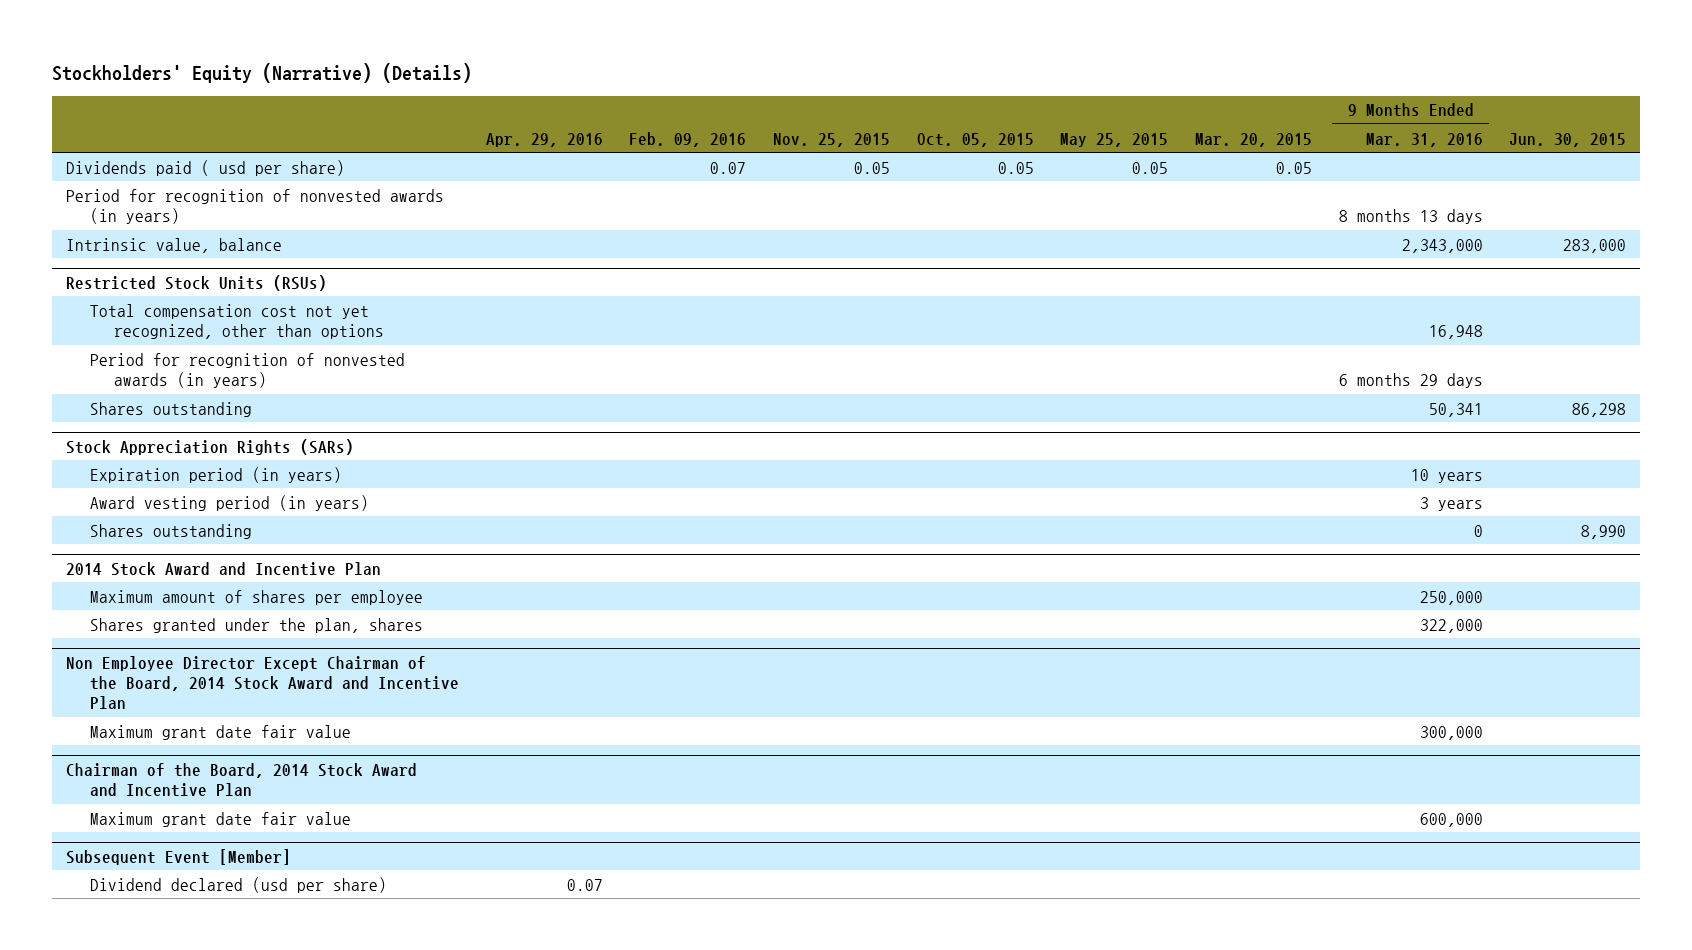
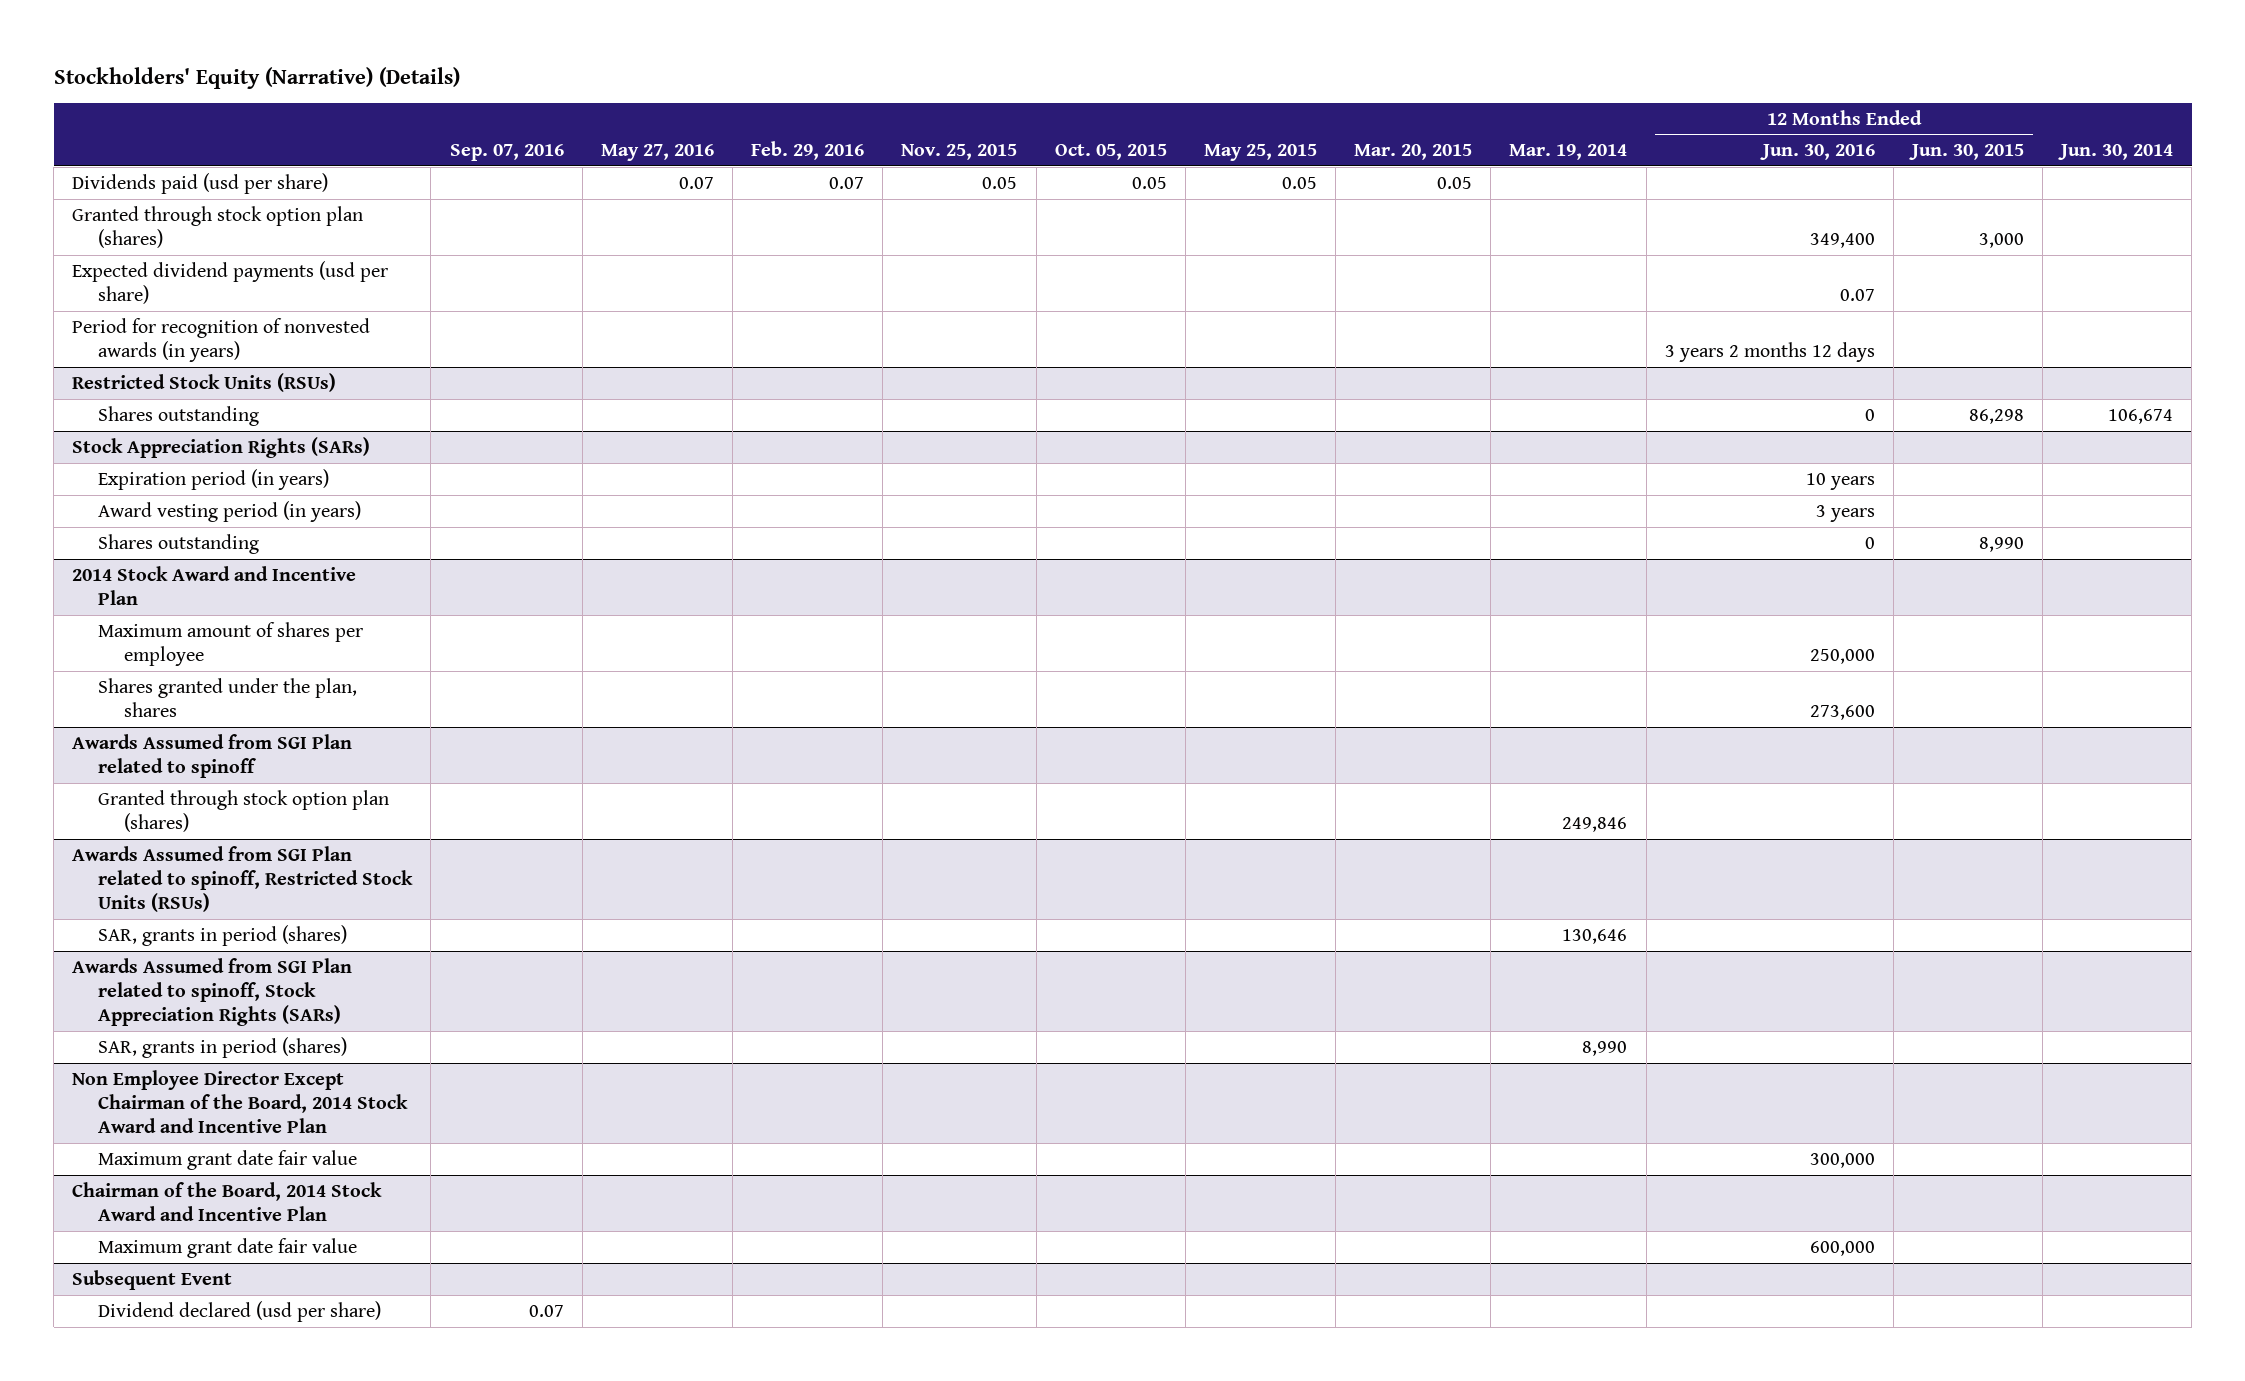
- | Apr. 29, 2016 | Feb. 09, 2016 | Nov. 25, 2015 | Oct. 05, 2015 | May 25, 2015 | Mar. 20, 2015 | 9 Months Ended Mar. 31, 2016 | Jun. 30, 2015
+ | Sep. 07, 2016 | May 27, 2016 | Feb. 29, 2016 | Nov. 25, 2015 | Oct. 05, 2015 | May 25, 2015 | Mar. 20, 2015 | Mar. 19, 2014 | 12 Months Ended Jun. 30, 2016 | 12 Months Ended Jun. 30, 2015 | Jun. 30, 2014
- Dividends paid ( usd per share) | | 0.07 | 0.05 | 0.05 | 0.05 | 0.05 | |
+ Dividends paid (usd per share) | | 0.07 | 0.07 | 0.05 | 0.05 | 0.05 | 0.05 | | | |
+ Granted through stock option plan (shares) | | | | | | | | | 349,400 | 3,000 |
+ Expected dividend payments (usd per share) | | | | | | | | | 0.07 | |
- Intrinsic value, balance | | | | | | | 2,343,000 | 283,000
@ Restricted Stock Units (RSUs)
- Total compensation cost not yet recognized, other than options | | | | | | | 16,948 |
- Period for recognition of nonvested awards (in years) | | | | | | | 6 months 29 days |
+ Awards Assumed from SGI Plan related to spinoff
+ Granted through stock option plan (shares) | | | | | | | | 249,846 | | |
+ Awards Assumed from SGI Plan related to spinoff, Restricted Stock Units (RSUs)
+ SAR, grants in period (shares) | | | | | | | | 130,646 | | |
+ Awards Assumed from SGI Plan related to spinoff, Stock Appreciation Rights (SARs)
+ SAR, grants in period (shares) | | | | | | | | 8,990 | | |
- Subsequent Event [Member]
+ Subsequent Event

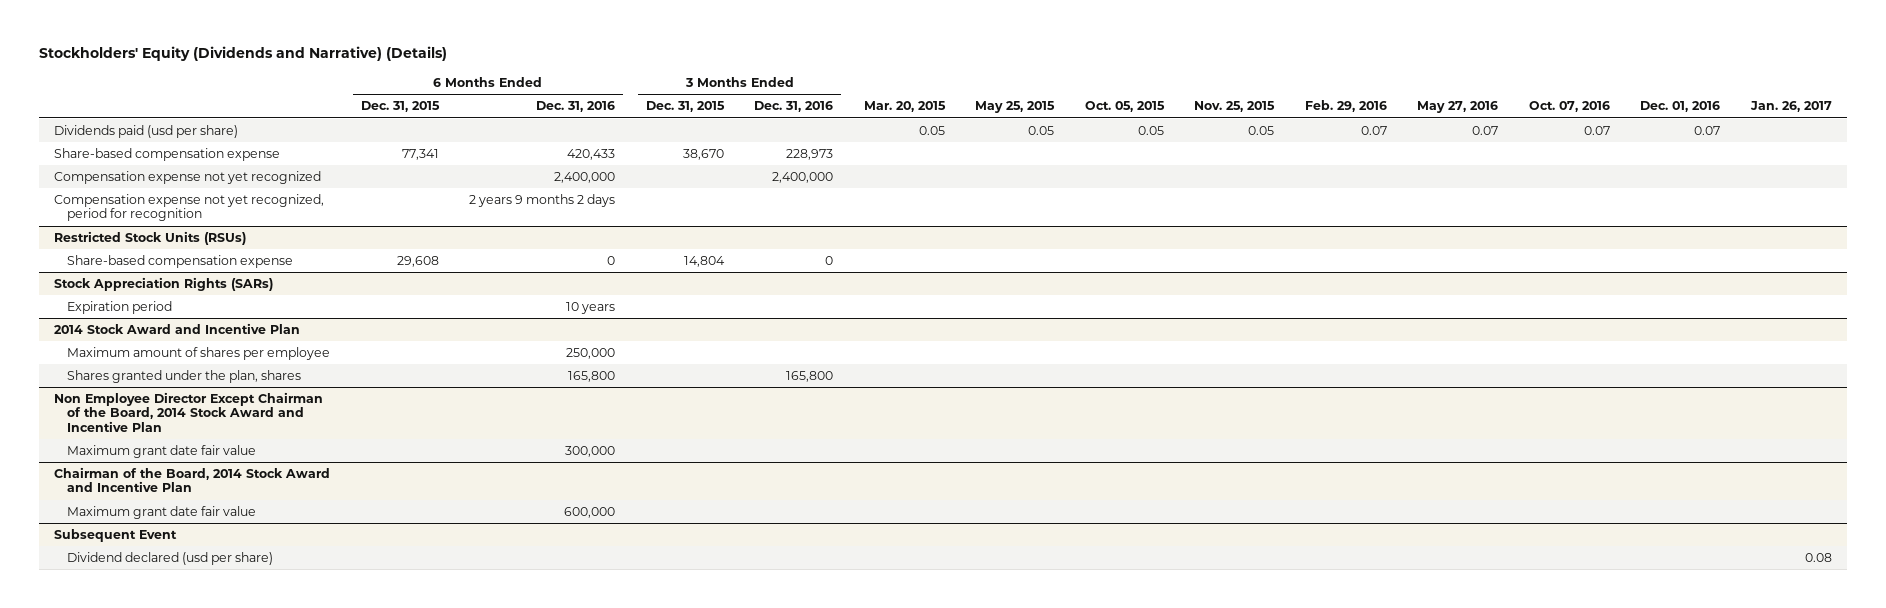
- Stockholders' Equity (Narrative) (Details)
+ Stockholders' Equity (Dividends and Narrative) (Details)
- | Sep. 07, 2016 | May 27, 2016 | Feb. 29, 2016 | Nov. 25, 2015 | Oct. 05, 2015 | May 25, 2015 | Mar. 20, 2015 | Mar. 19, 2014 | 12 Months Ended Jun. 30, 2016 | 12 Months Ended Jun. 30, 2015 | Jun. 30, 2014
+ | 6 Months Ended Dec. 31, 2015 | 6 Months Ended Dec. 31, 2016 | 3 Months Ended Dec. 31, 2015 | 3 Months Ended Dec. 31, 2016 | Mar. 20, 2015 | May 25, 2015 | Oct. 05, 2015 | Nov. 25, 2015 | Feb. 29, 2016 | May 27, 2016 | Oct. 07, 2016 | Dec. 01, 2016 | Jan. 26, 2017
- Granted through stock option plan (shares) | | | | | | | | | 349,400 | 3,000 |
- Expected dividend payments (usd per share) | | | | | | | | | 0.07 | |
- Period for recognition of nonvested awards (in years) | | | | | | | | | 3 years 2 months 12 days | |
+ Share-based compensation expense | 77,341 | 420,433 | 38,670 | 228,973 | | | | | | | | |
+ Compensation expense not yet recognized | | 2,400,000 | | 2,400,000 | | | | | | | | |
+ Compensation expense not yet recognized, period for recognition | | 2 years 9 months 2 days | | | | | | | | | | |
@ Restricted Stock Units (RSUs)
- Shares outstanding | | | | | | | | | 0 | 86,298 | 106,674
+ Share-based compensation expense | 29,608 | 0 | 14,804 | 0 | | | | | | | | |
@ Stock Appreciation Rights (SARs)
- Expiration period (in years) | | | | | | | | | 10 years | |
- Award vesting period (in years) | | | | | | | | | 3 years | |
- Shares outstanding | | | | | | | | | 0 | 8,990 |
+ Expiration period | | 10 years | | | | | | | | | | |
- Awards Assumed from SGI Plan related to spinoff
- Granted through stock option plan (shares) | | | | | | | | 249,846 | | |
- Awards Assumed from SGI Plan related to spinoff, Restricted Stock Units (RSUs)
- SAR, grants in period (shares) | | | | | | | | 130,646 | | |
- Awards Assumed from SGI Plan related to spinoff, Stock Appreciation Rights (SARs)
- SAR, grants in period (shares) | | | | | | | | 8,990 | | |

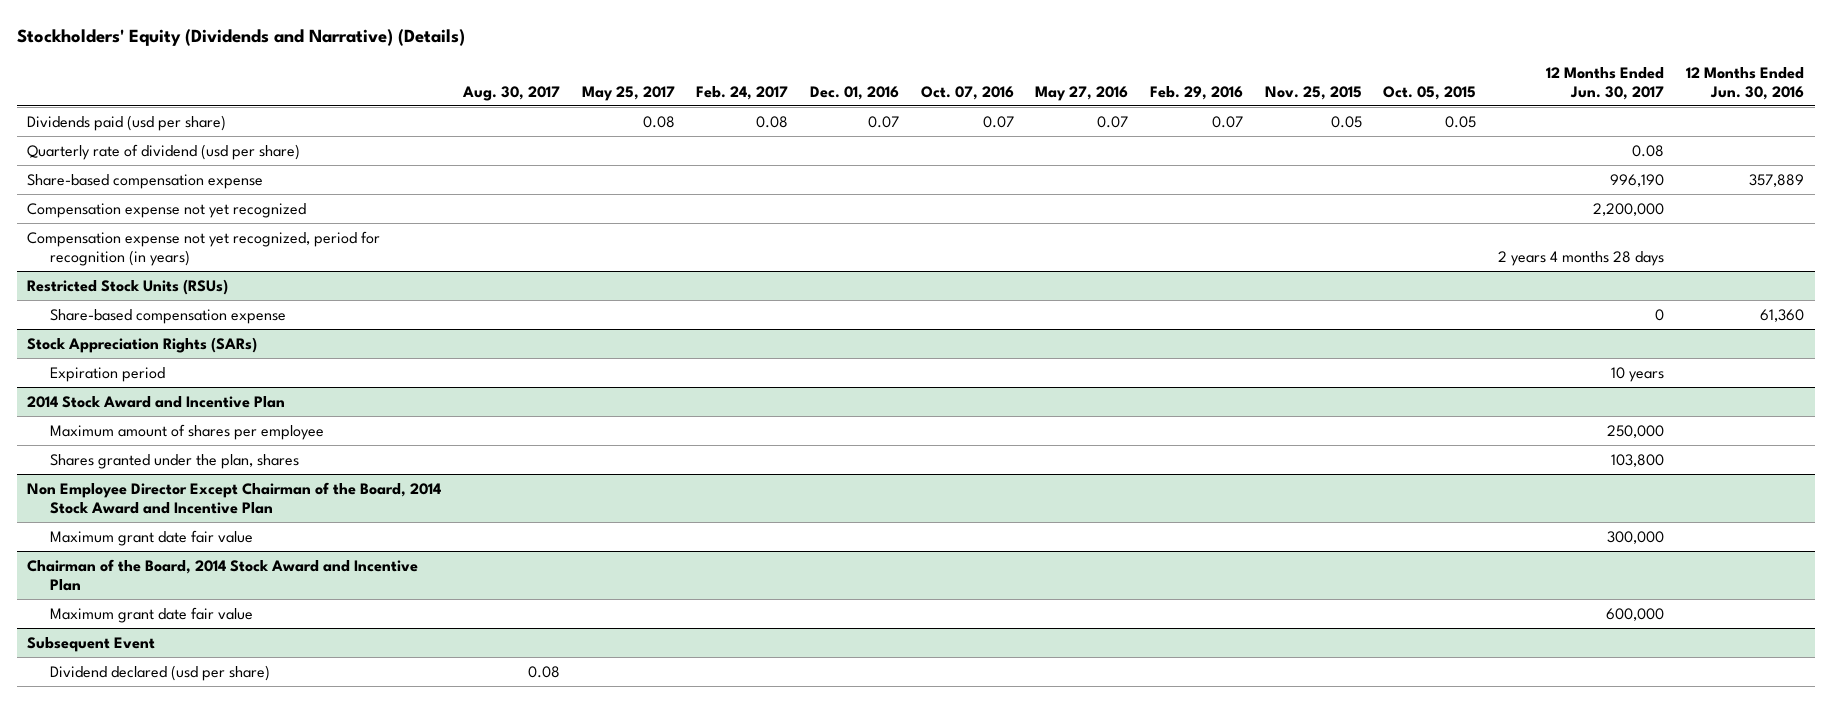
- | 6 Months Ended Dec. 31, 2015 | 6 Months Ended Dec. 31, 2016 | 3 Months Ended Dec. 31, 2015 | 3 Months Ended Dec. 31, 2016 | Mar. 20, 2015 | May 25, 2015 | Oct. 05, 2015 | Nov. 25, 2015 | Feb. 29, 2016 | May 27, 2016 | Oct. 07, 2016 | Dec. 01, 2016 | Jan. 26, 2017
+ | Aug. 30, 2017 | May 25, 2017 | Feb. 24, 2017 | Dec. 01, 2016 | Oct. 07, 2016 | May 27, 2016 | Feb. 29, 2016 | Nov. 25, 2015 | Oct. 05, 2015 | 12 Months Ended Jun. 30, 2017 | 12 Months Ended Jun. 30, 2016
+ Quarterly rate of dividend (usd per share) | | | | | | | | | | 0.08 |
- Compensation expense not yet recognized, period for recognition | | 2 years 9 months 2 days | | | | | | | | | | |
+ Compensation expense not yet recognized, period for recognition (in years) | | | | | | | | | | 2 years 4 months 28 days |

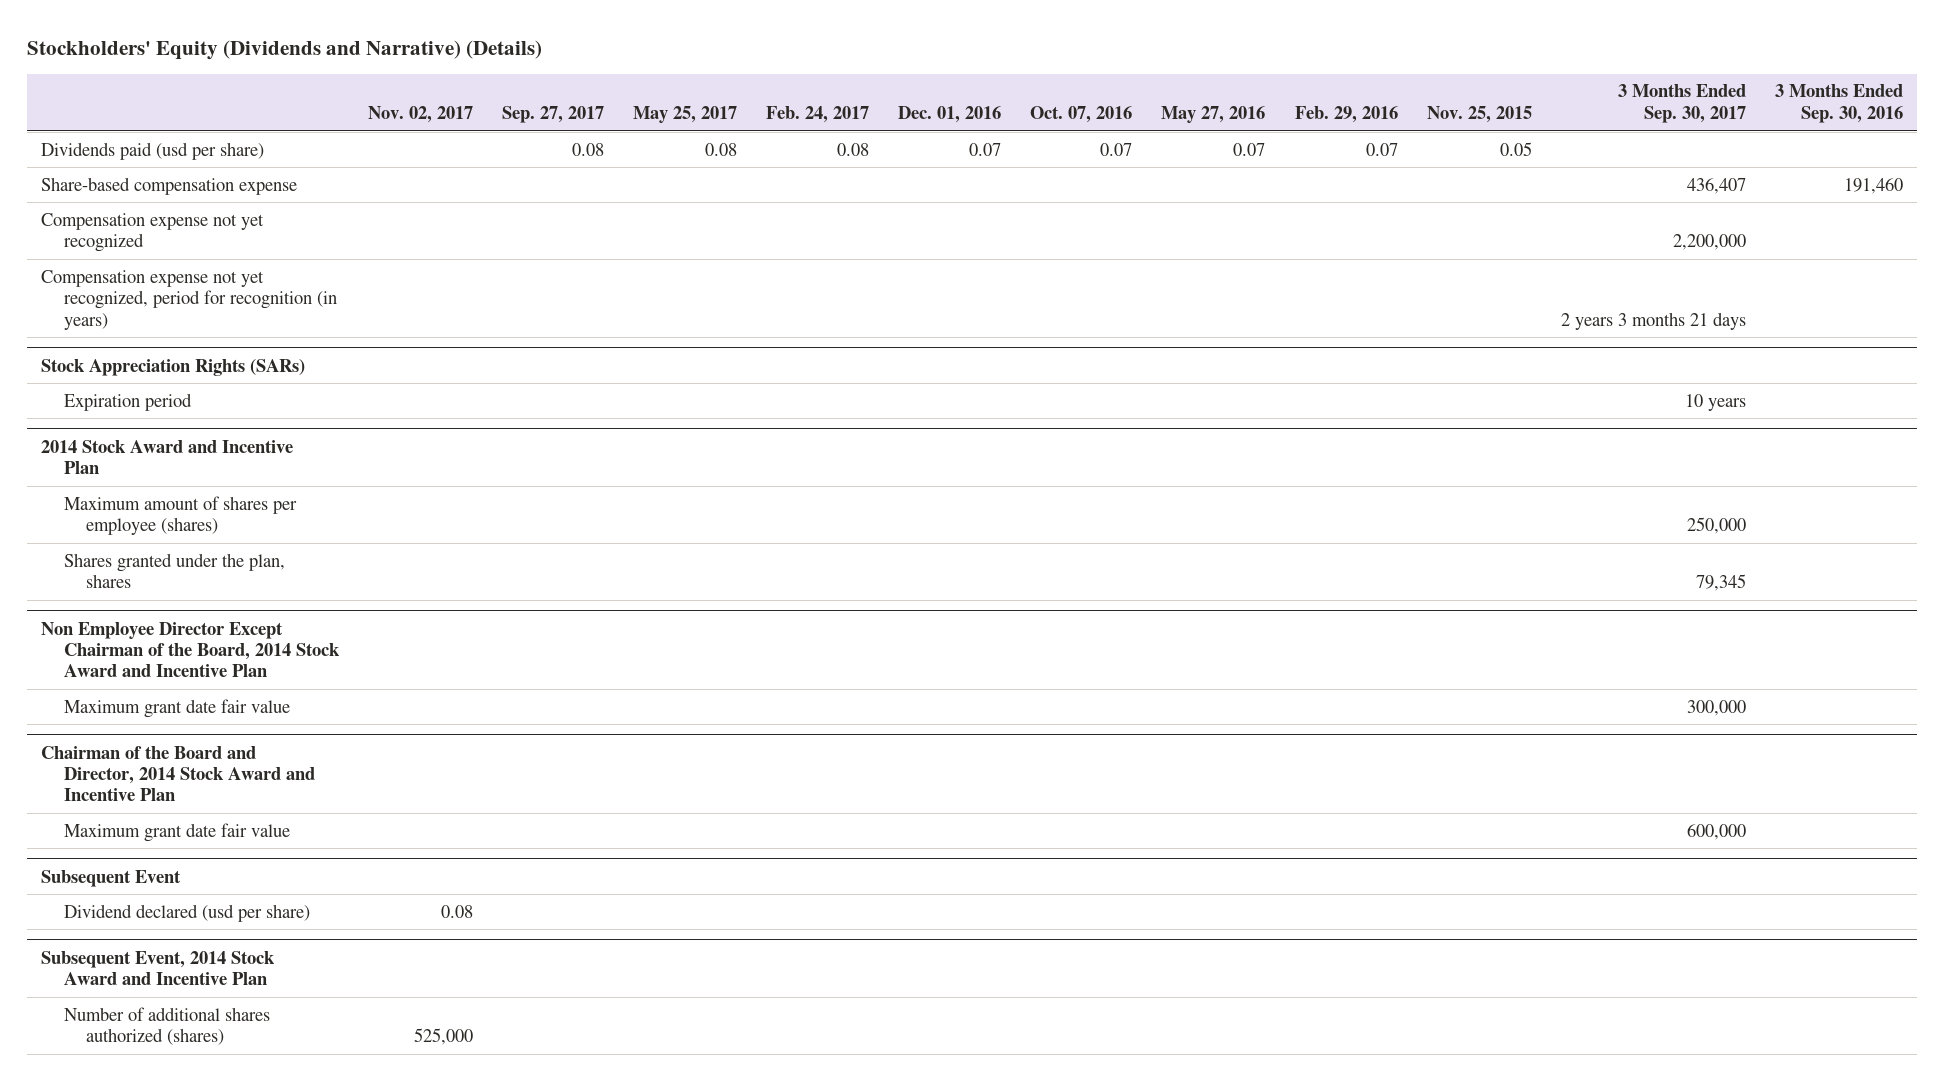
- | Aug. 30, 2017 | May 25, 2017 | Feb. 24, 2017 | Dec. 01, 2016 | Oct. 07, 2016 | May 27, 2016 | Feb. 29, 2016 | Nov. 25, 2015 | Oct. 05, 2015 | 12 Months Ended Jun. 30, 2017 | 12 Months Ended Jun. 30, 2016
+ | Nov. 02, 2017 | Sep. 27, 2017 | May 25, 2017 | Feb. 24, 2017 | Dec. 01, 2016 | Oct. 07, 2016 | May 27, 2016 | Feb. 29, 2016 | Nov. 25, 2015 | 3 Months Ended Sep. 30, 2017 | 3 Months Ended Sep. 30, 2016
- Quarterly rate of dividend (usd per share) | | | | | | | | | | 0.08 |
- Restricted Stock Units (RSUs)
- Share-based compensation expense | | | | | | | | | | 0 | 61,360
@ 2014 Stock Award and Incentive Plan
- Maximum amount of shares per employee | | | | | | | | | | 250,000 |
+ Maximum amount of shares per employee (shares) | | | | | | | | | | 250,000 |
- Chairman of the Board, 2014 Stock Award and Incentive Plan
+ Chairman of the Board and Director, 2014 Stock Award and Incentive Plan
+ Subsequent Event, 2014 Stock Award and Incentive Plan
+ Number of additional shares authorized (shares) | 525,000 | | | | | | | | | |

